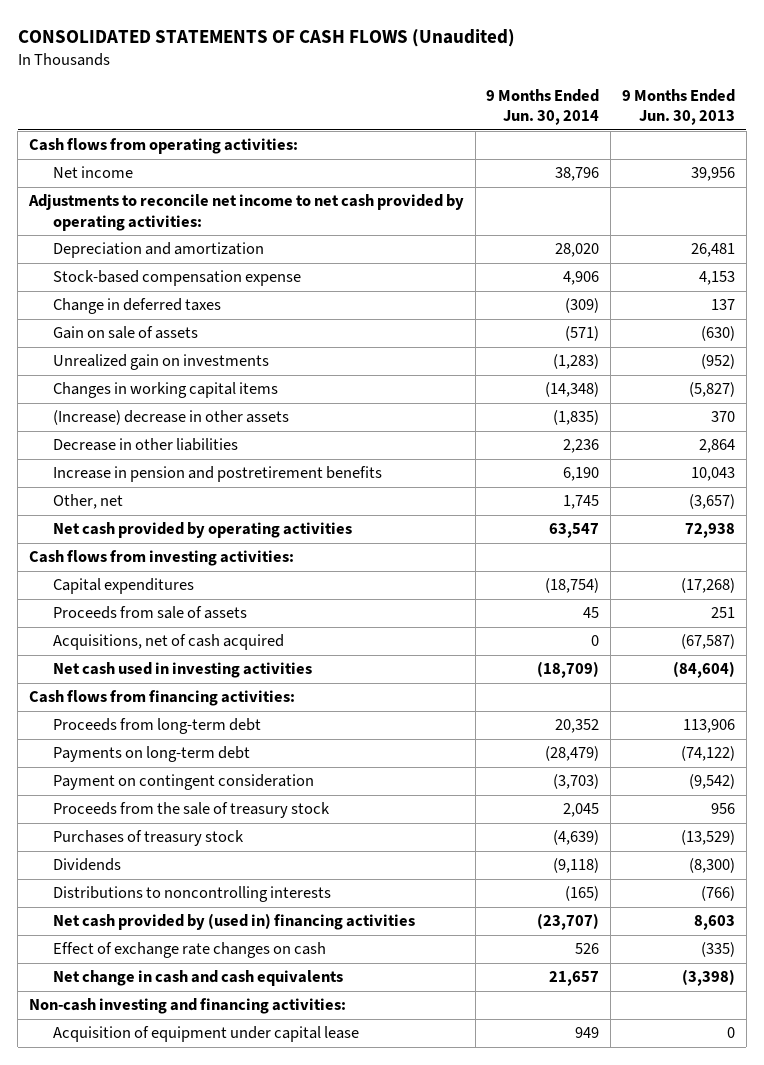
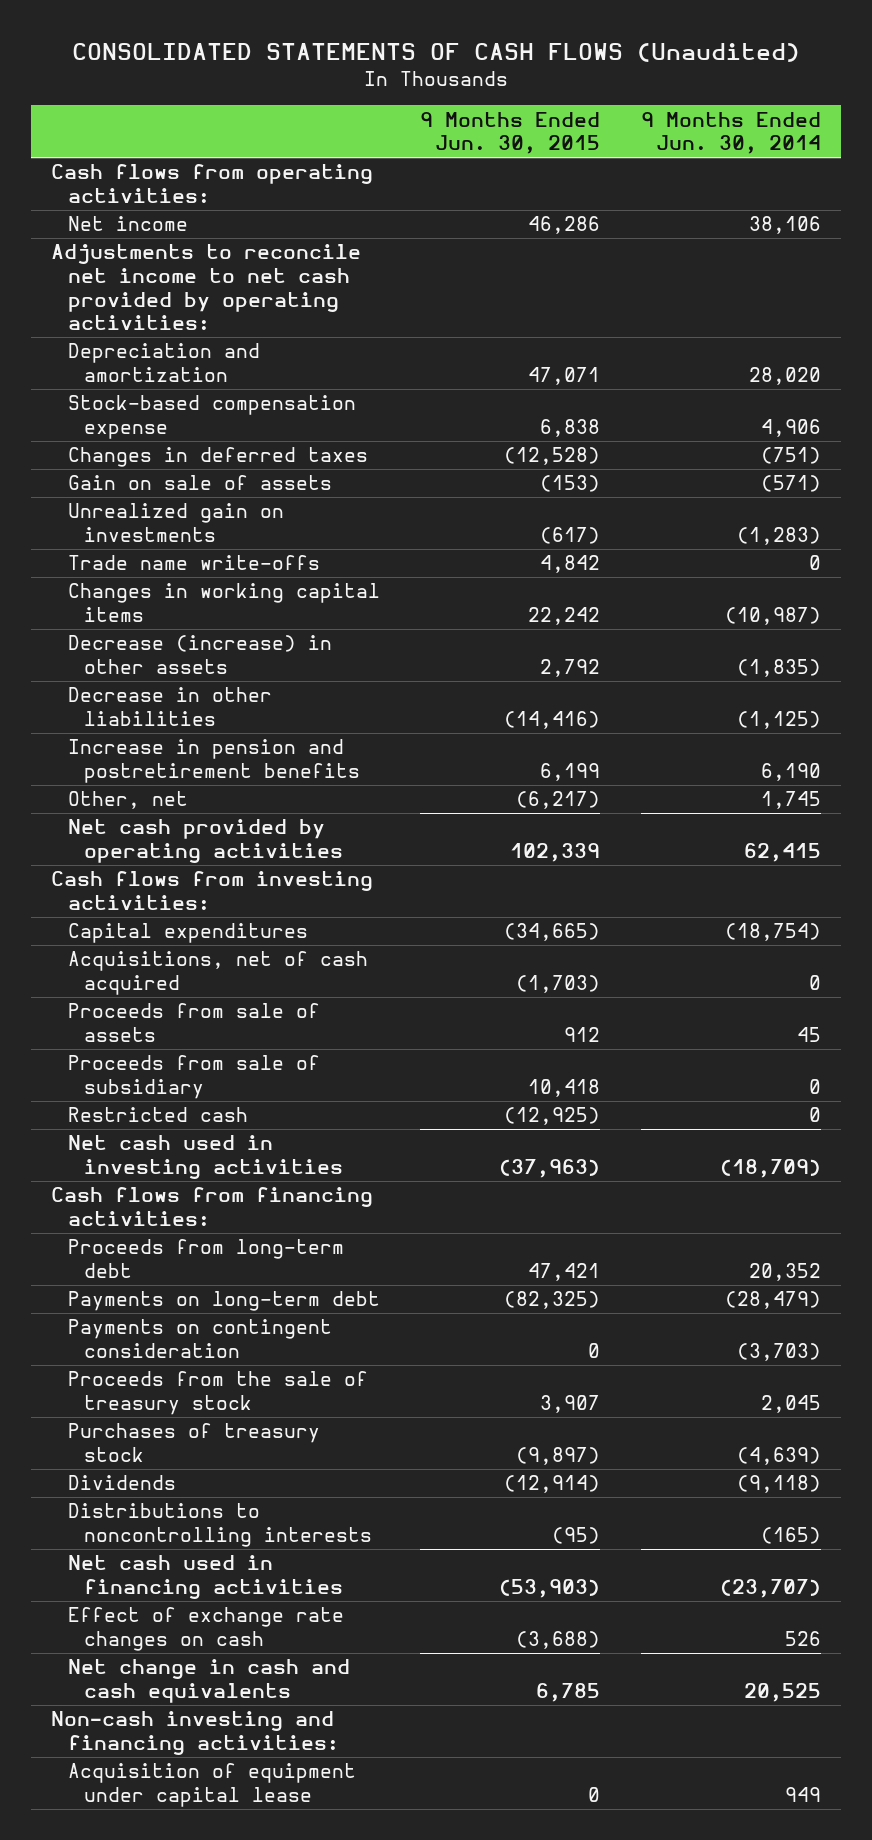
- | 9 Months Ended Jun. 30, 2014 | 9 Months Ended Jun. 30, 2013
+ | 9 Months Ended Jun. 30, 2015 | 9 Months Ended Jun. 30, 2014
- Net income | 38,796 | 39,956
+ Net income | 46,286 | 38,106
- Change in deferred taxes | (309) | 137
+ Changes in deferred taxes | (12,528) | (751)
- Changes in working capital items | (14,348) | (5,827)
- (Increase) decrease in other assets | (1,835) | 370
- Decrease in other liabilities | 2,236 | 2,864
+ Trade name write-offs | 4,842 | 0
+ Changes in working capital items | 22,242 | (10,987)
+ Decrease (increase) in other assets | 2,792 | (1,835)
+ Decrease in other liabilities | (14,416) | (1,125)
- Net cash provided by operating activities | 63,547 | 72,938
+ Net cash provided by operating activities | 102,339 | 62,415
moved down: Proceeds from sale of assets | 912 | 45
+ Proceeds from sale of subsidiary | 10,418 | 0
+ Restricted cash | (12,925) | 0
- Payment on contingent consideration | (3,703) | (9,542)
+ Payments on contingent consideration | 0 | (3,703)
- Net cash provided by (used in) financing activities | (23,707) | 8,603
+ Net cash used in financing activities | (53,903) | (23,707)
- Net change in cash and cash equivalents | 21,657 | (3,398)
+ Net change in cash and cash equivalents | 6,785 | 20,525

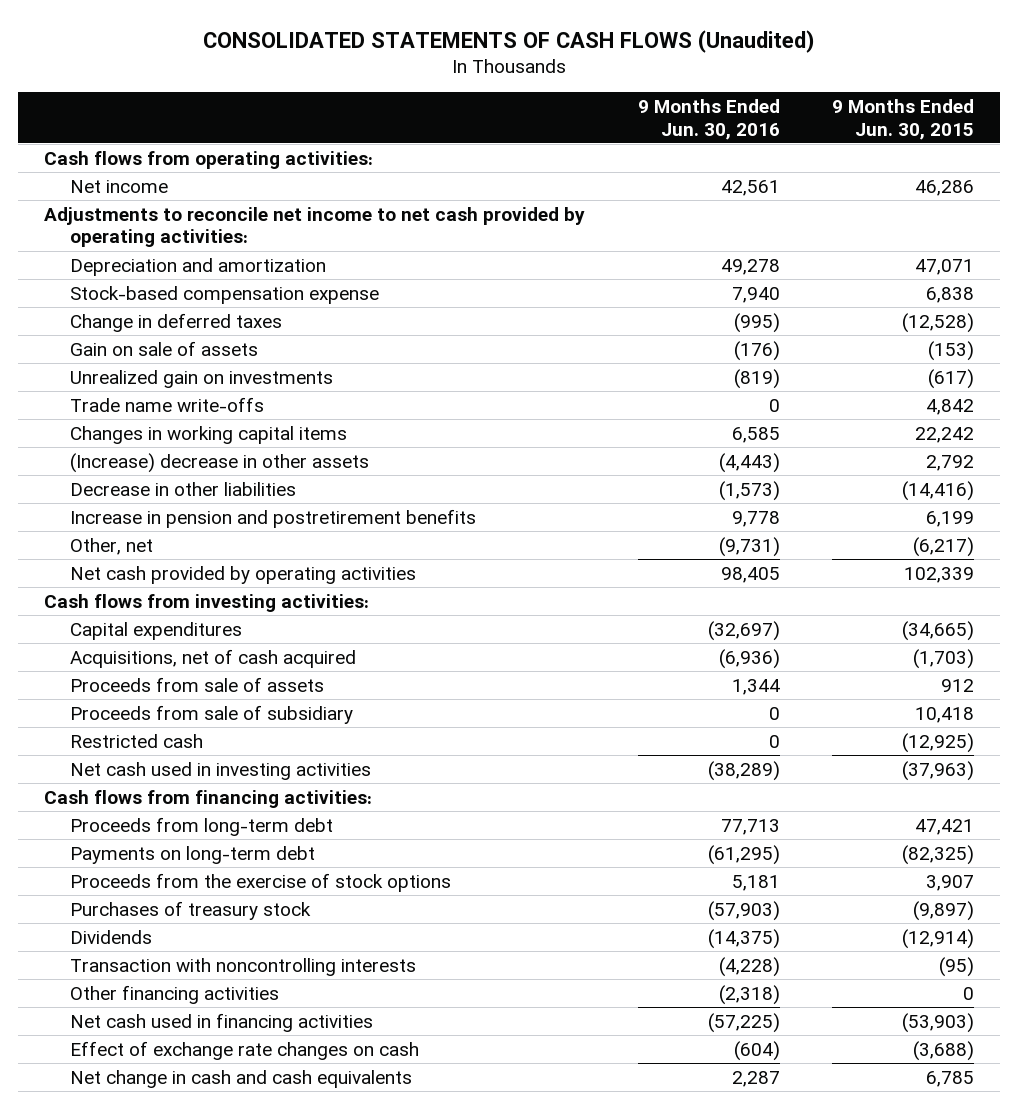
- | 9 Months Ended Jun. 30, 2015 | 9 Months Ended Jun. 30, 2014
+ | 9 Months Ended Jun. 30, 2016 | 9 Months Ended Jun. 30, 2015
- Changes in deferred taxes | (12,528) | (751)
+ Change in deferred taxes | (995) | (12,528)
- Decrease (increase) in other assets | 2,792 | (1,835)
+ (Increase) decrease in other assets | (4,443) | 2,792
- Payments on contingent consideration | 0 | (3,703)
- Proceeds from the sale of treasury stock | 3,907 | 2,045
+ Proceeds from the exercise of stock options | 5,181 | 3,907
- Distributions to noncontrolling interests | (95) | (165)
+ Transaction with noncontrolling interests | (4,228) | (95)
+ Other financing activities | (2,318) | 0
- Non-cash investing and financing activities:
- Acquisition of equipment under capital lease | 0 | 949

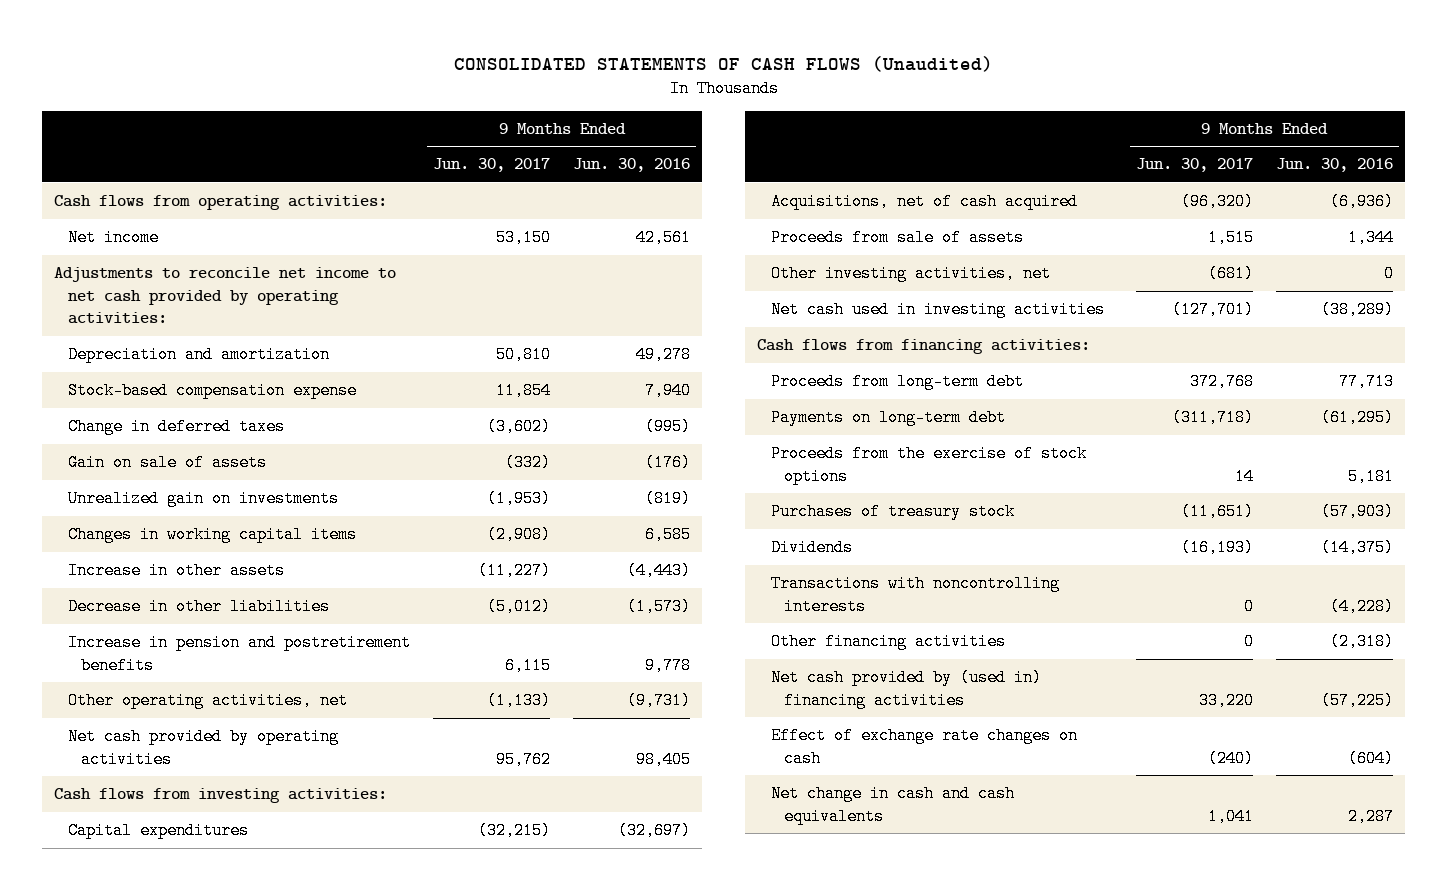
- | 9 Months Ended Jun. 30, 2016 | 9 Months Ended Jun. 30, 2015
+ | 9 Months Ended Jun. 30, 2017 | 9 Months Ended Jun. 30, 2016
- Trade name write-offs | 0 | 4,842
- (Increase) decrease in other assets | (4,443) | 2,792
+ Increase in other assets | (11,227) | (4,443)
- Other, net | (9,731) | (6,217)
+ Other operating activities, net | (1,133) | (9,731)
- Proceeds from sale of subsidiary | 0 | 10,418
- Restricted cash | 0 | (12,925)
+ Other investing activities, net | (681) | 0
- Transaction with noncontrolling interests | (4,228) | (95)
+ Transactions with noncontrolling interests | 0 | (4,228)
- Net cash used in financing activities | (57,225) | (53,903)
+ Net cash provided by (used in) financing activities | 33,220 | (57,225)

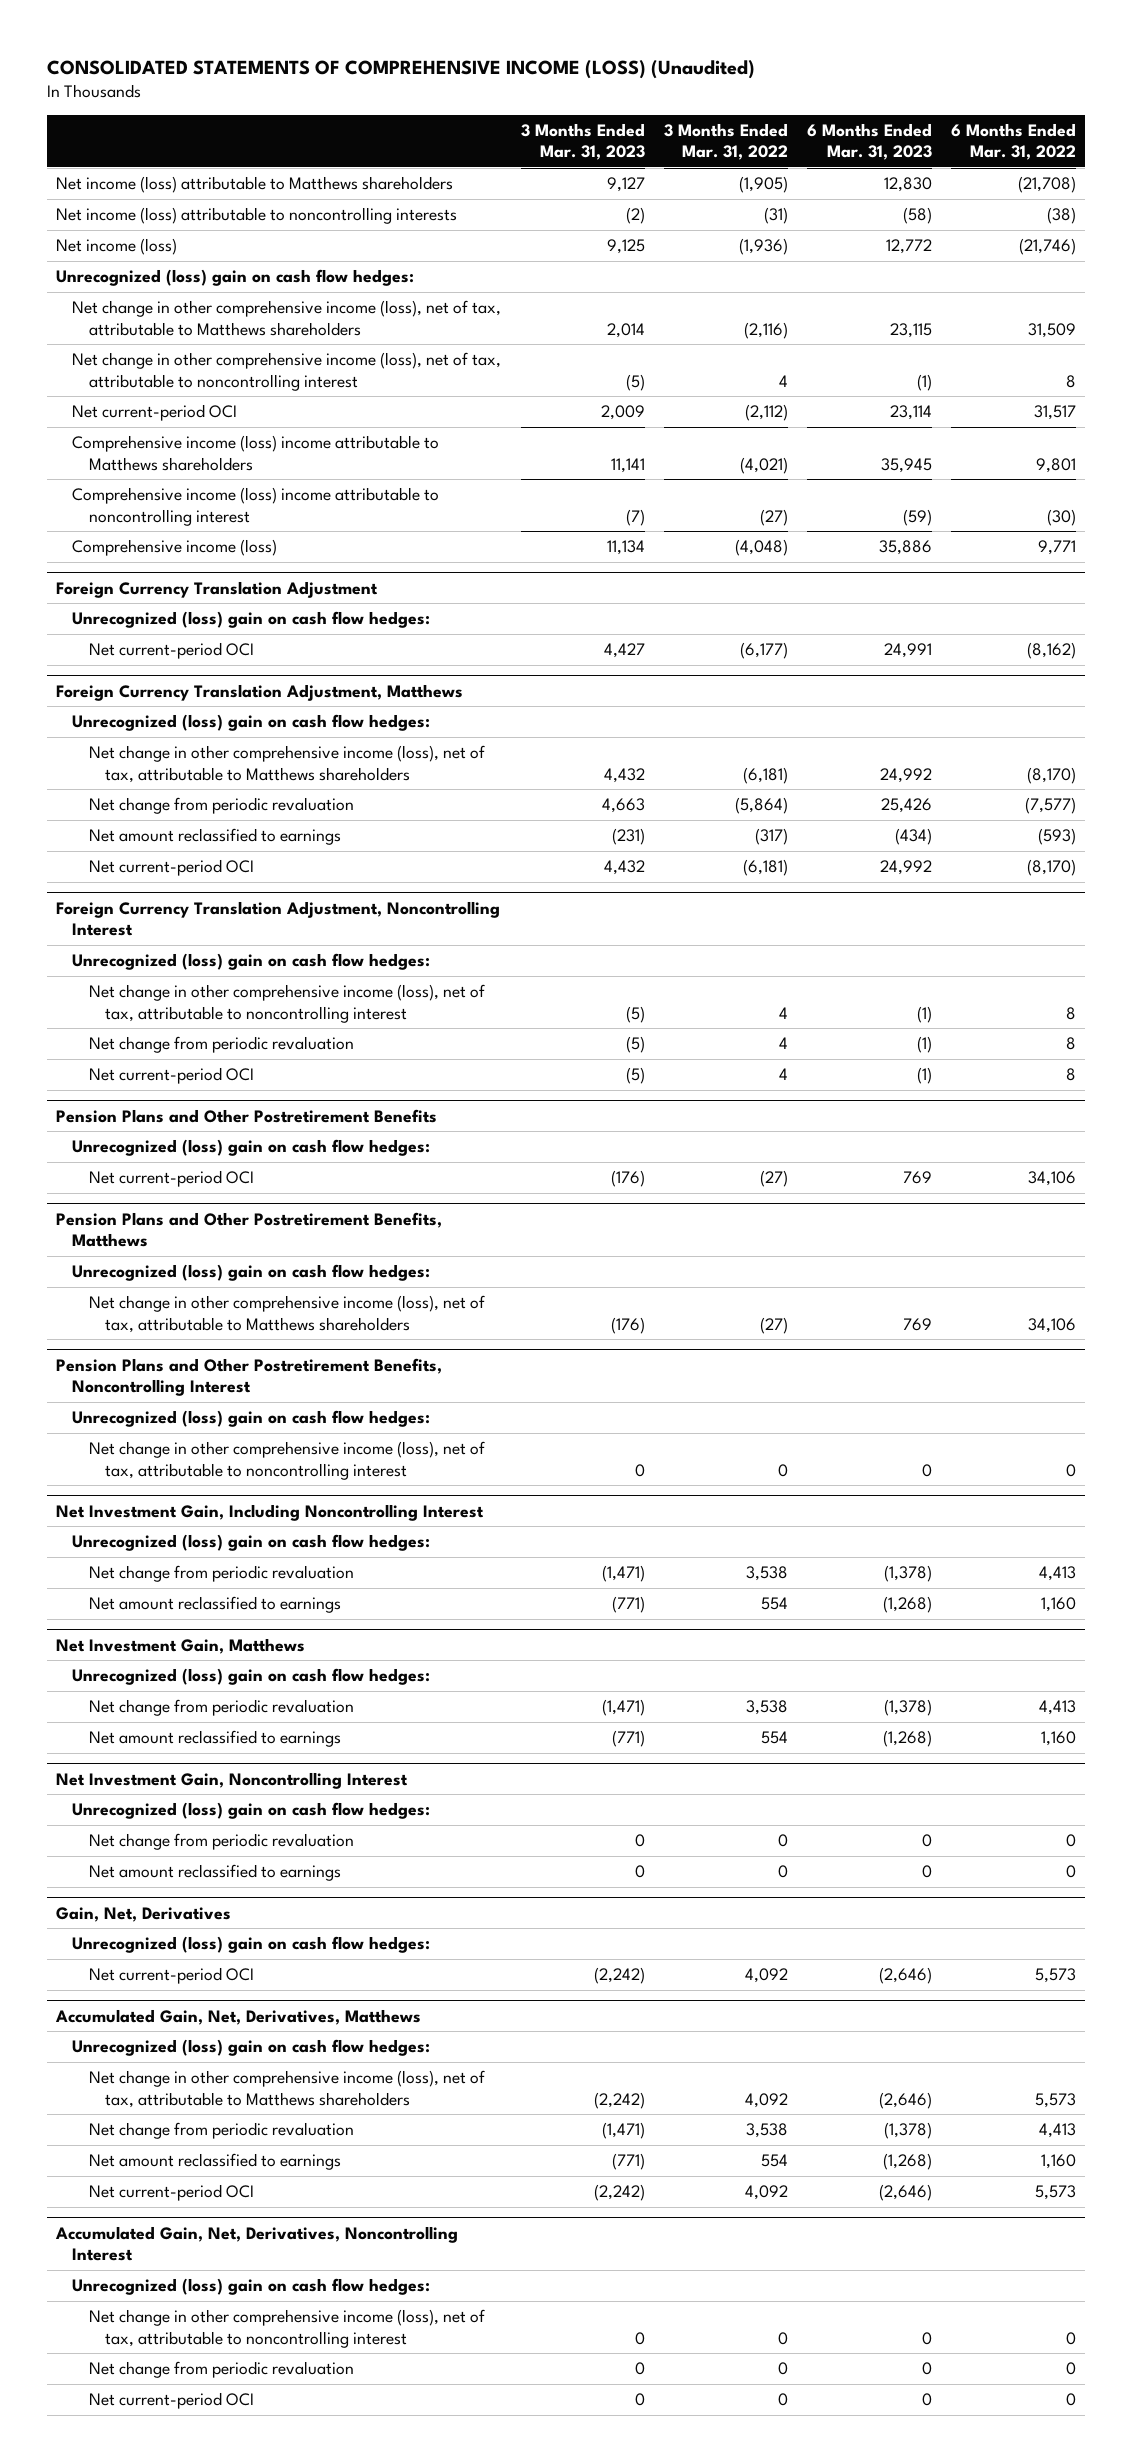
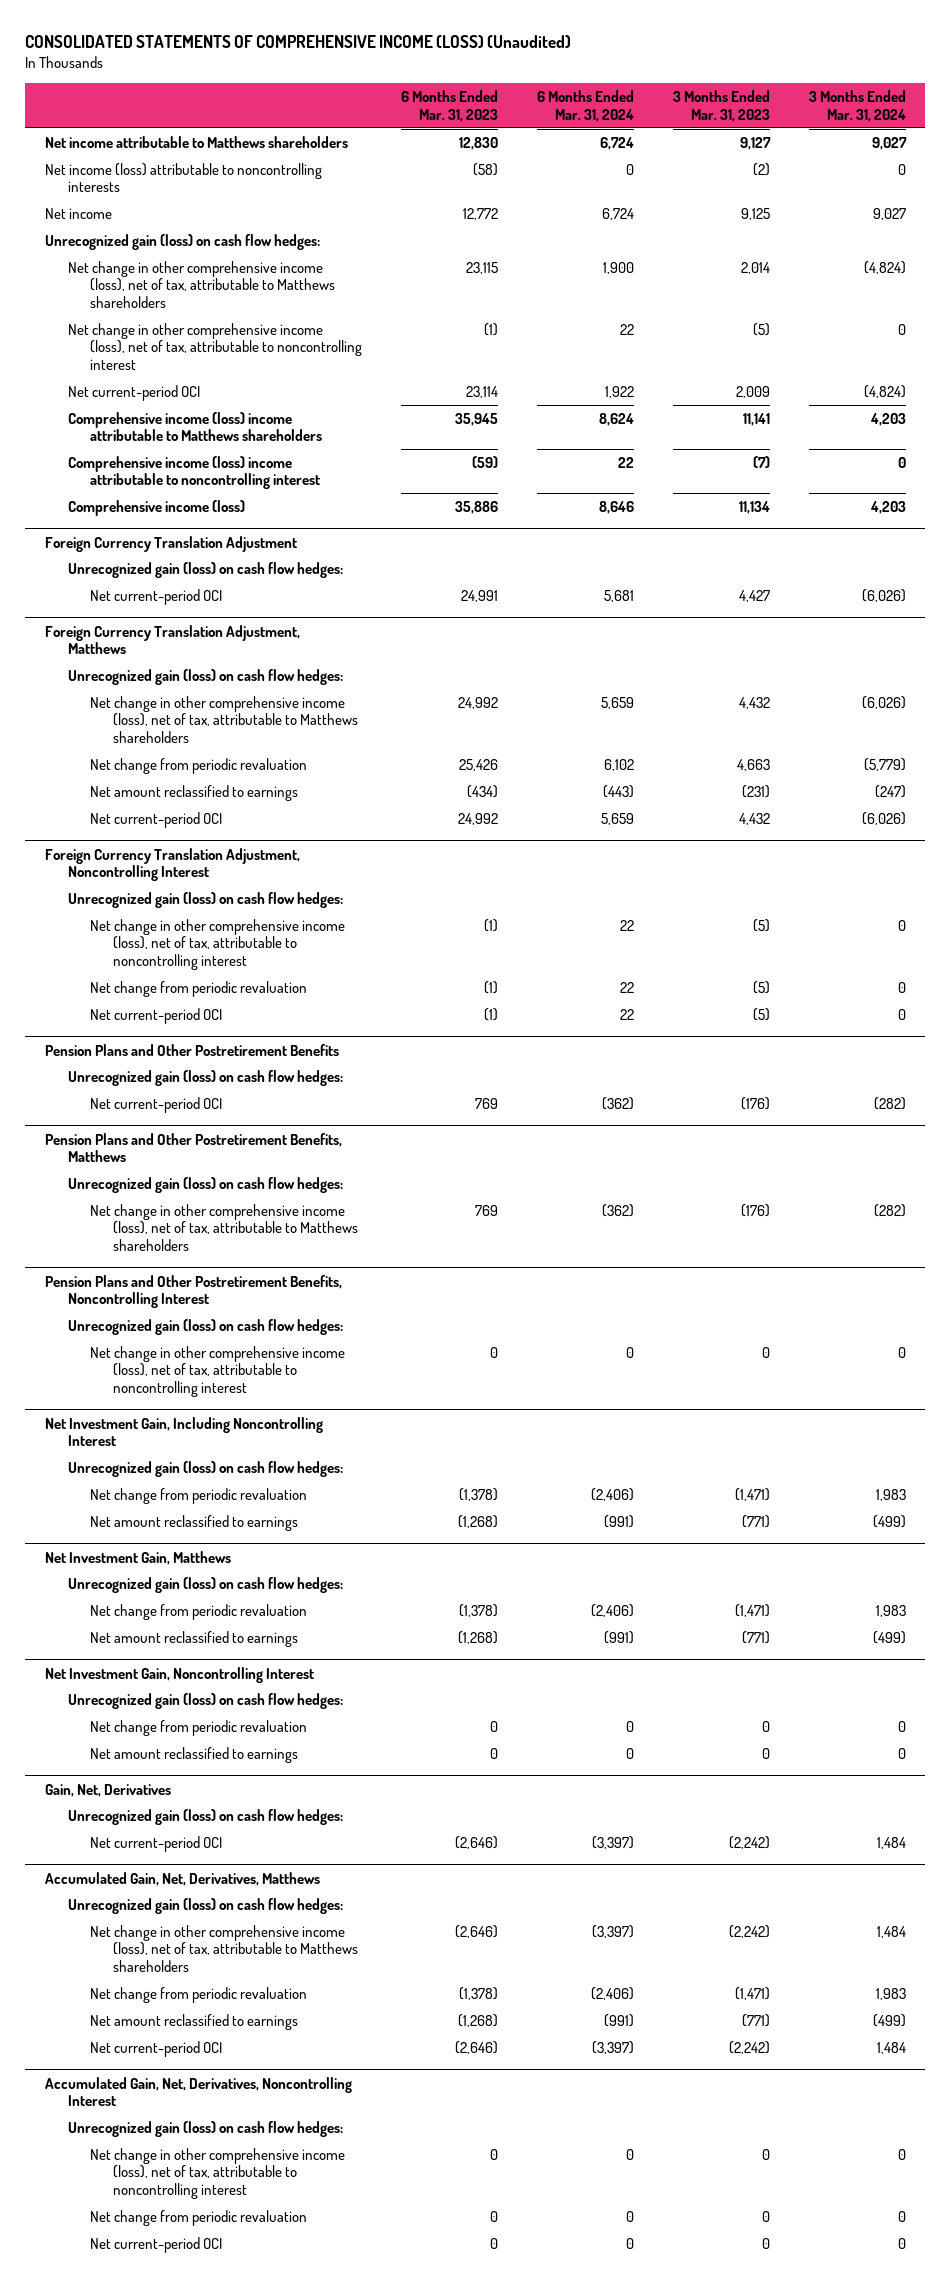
- | 3 Months Ended Mar. 31, 2023 | 3 Months Ended Mar. 31, 2022 | 6 Months Ended Mar. 31, 2023 | 6 Months Ended Mar. 31, 2022
+ | 6 Months Ended Mar. 31, 2023 | 6 Months Ended Mar. 31, 2024 | 3 Months Ended Mar. 31, 2023 | 3 Months Ended Mar. 31, 2024
- Net income (loss) attributable to Matthews shareholders | 9,127 | (1,905) | 12,830 | (21,708)
+ Net income attributable to Matthews shareholders | 12,830 | 6,724 | 9,127 | 9,027
- Net income (loss) | 9,125 | (1,936) | 12,772 | (21,746)
- Unrecognized (loss) gain on cash flow hedges:
+ Net income | 12,772 | 6,724 | 9,125 | 9,027
+ Unrecognized gain (loss) on cash flow hedges:
@ Foreign Currency Translation Adjustment
- Unrecognized (loss) gain on cash flow hedges:
+ Unrecognized gain (loss) on cash flow hedges:
@ Foreign Currency Translation Adjustment, Matthews
- Unrecognized (loss) gain on cash flow hedges:
+ Unrecognized gain (loss) on cash flow hedges:
@ Foreign Currency Translation Adjustment, Noncontrolling Interest
- Unrecognized (loss) gain on cash flow hedges:
+ Unrecognized gain (loss) on cash flow hedges:
@ Pension Plans and Other Postretirement Benefits
- Unrecognized (loss) gain on cash flow hedges:
+ Unrecognized gain (loss) on cash flow hedges:
@ Pension Plans and Other Postretirement Benefits, Matthews
- Unrecognized (loss) gain on cash flow hedges:
+ Unrecognized gain (loss) on cash flow hedges:
@ Pension Plans and Other Postretirement Benefits, Noncontrolling Interest
- Unrecognized (loss) gain on cash flow hedges:
+ Unrecognized gain (loss) on cash flow hedges:
@ Net Investment Gain, Including Noncontrolling Interest
- Unrecognized (loss) gain on cash flow hedges:
+ Unrecognized gain (loss) on cash flow hedges:
@ Net Investment Gain, Matthews
- Unrecognized (loss) gain on cash flow hedges:
+ Unrecognized gain (loss) on cash flow hedges:
@ Net Investment Gain, Noncontrolling Interest
- Unrecognized (loss) gain on cash flow hedges:
+ Unrecognized gain (loss) on cash flow hedges:
@ Gain, Net, Derivatives
- Unrecognized (loss) gain on cash flow hedges:
+ Unrecognized gain (loss) on cash flow hedges:
@ Accumulated Gain, Net, Derivatives, Matthews
- Unrecognized (loss) gain on cash flow hedges:
+ Unrecognized gain (loss) on cash flow hedges:
@ Accumulated Gain, Net, Derivatives, Noncontrolling Interest
- Unrecognized (loss) gain on cash flow hedges:
+ Unrecognized gain (loss) on cash flow hedges:

